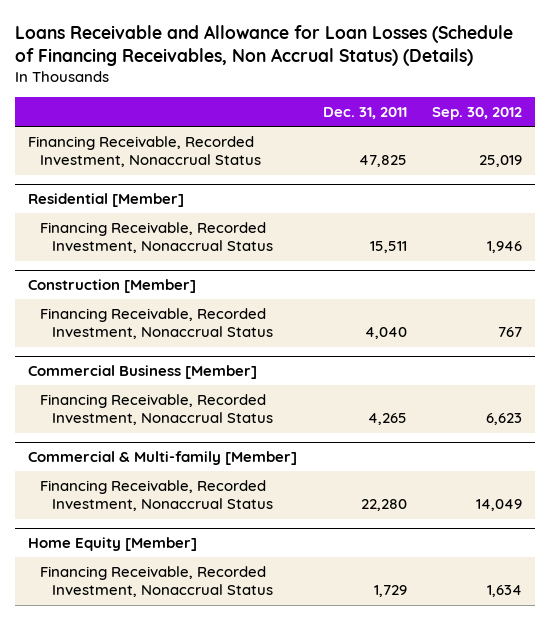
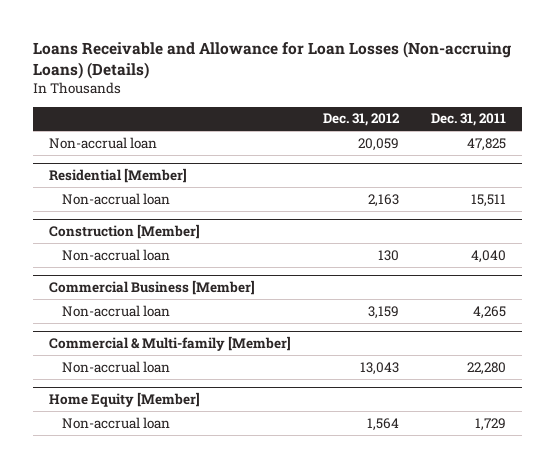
- Loans Receivable and Allowance for Loan Losses (Schedule of Financing Receivables, Non Accrual Status) (Details)
+ Loans Receivable and Allowance for Loan Losses (Non-accruing Loans) (Details)
- | Dec. 31, 2011 | Sep. 30, 2012
+ | Dec. 31, 2012 | Dec. 31, 2011
- Financing Receivable, Recorded Investment, Nonaccrual Status | 47,825 | 25,019
+ Non-accrual loan | 20,059 | 47,825
@ Residential [Member]
- Financing Receivable, Recorded Investment, Nonaccrual Status | 15,511 | 1,946
+ Non-accrual loan | 2,163 | 15,511
@ Construction [Member]
- Financing Receivable, Recorded Investment, Nonaccrual Status | 4,040 | 767
+ Non-accrual loan | 130 | 4,040
@ Commercial Business [Member]
- Financing Receivable, Recorded Investment, Nonaccrual Status | 4,265 | 6,623
+ Non-accrual loan | 3,159 | 4,265
@ Commercial & Multi-family [Member]
- Financing Receivable, Recorded Investment, Nonaccrual Status | 22,280 | 14,049
+ Non-accrual loan | 13,043 | 22,280
@ Home Equity [Member]
- Financing Receivable, Recorded Investment, Nonaccrual Status | 1,729 | 1,634
+ Non-accrual loan | 1,564 | 1,729

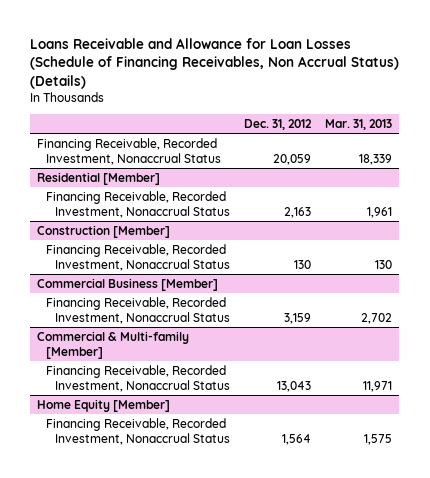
- Loans Receivable and Allowance for Loan Losses (Non-accruing Loans) (Details)
+ Loans Receivable and Allowance for Loan Losses (Schedule of Financing Receivables, Non Accrual Status) (Details)
- | Dec. 31, 2012 | Dec. 31, 2011
+ | Dec. 31, 2012 | Mar. 31, 2013
- Non-accrual loan | 20,059 | 47,825
+ Financing Receivable, Recorded Investment, Nonaccrual Status | 20,059 | 18,339
@ Residential [Member]
- Non-accrual loan | 2,163 | 15,511
+ Financing Receivable, Recorded Investment, Nonaccrual Status | 2,163 | 1,961
@ Construction [Member]
- Non-accrual loan | 130 | 4,040
+ Financing Receivable, Recorded Investment, Nonaccrual Status | 130 | 130
@ Commercial Business [Member]
- Non-accrual loan | 3,159 | 4,265
+ Financing Receivable, Recorded Investment, Nonaccrual Status | 3,159 | 2,702
@ Commercial & Multi-family [Member]
- Non-accrual loan | 13,043 | 22,280
+ Financing Receivable, Recorded Investment, Nonaccrual Status | 13,043 | 11,971
@ Home Equity [Member]
- Non-accrual loan | 1,564 | 1,729
+ Financing Receivable, Recorded Investment, Nonaccrual Status | 1,564 | 1,575

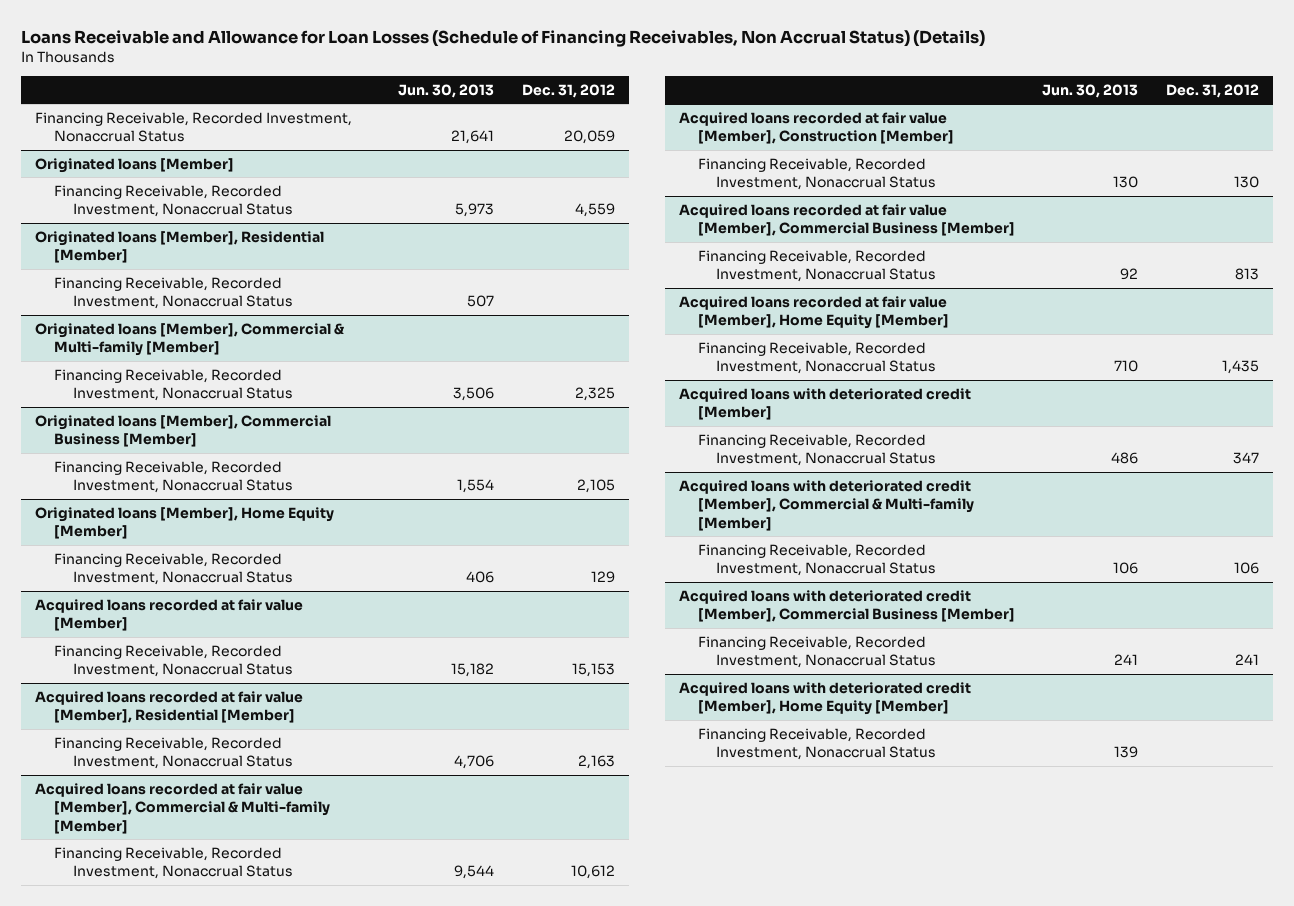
- | Dec. 31, 2012 | Mar. 31, 2013
+ | Jun. 30, 2013 | Dec. 31, 2012
- Residential [Member]
+ Originated loans [Member]
+ Financing Receivable, Recorded Investment, Nonaccrual Status | 5,973 | 4,559
+ Originated loans [Member], Residential [Member]
+ Financing Receivable, Recorded Investment, Nonaccrual Status | 507 |
+ Originated loans [Member], Commercial & Multi-family [Member]
+ Financing Receivable, Recorded Investment, Nonaccrual Status | 3,506 | 2,325
+ Originated loans [Member], Commercial Business [Member]
+ Financing Receivable, Recorded Investment, Nonaccrual Status | 1,554 | 2,105
+ Originated loans [Member], Home Equity [Member]
+ Financing Receivable, Recorded Investment, Nonaccrual Status | 406 | 129
+ Acquired loans recorded at fair value [Member]
+ Financing Receivable, Recorded Investment, Nonaccrual Status | 15,182 | 15,153
+ Acquired loans recorded at fair value [Member], Residential [Member]
- Construction [Member]
+ Acquired loans recorded at fair value [Member], Commercial & Multi-family [Member]
+ Financing Receivable, Recorded Investment, Nonaccrual Status | 9,544 | 10,612
+ Acquired loans recorded at fair value [Member], Construction [Member]
- Commercial Business [Member]
- Financing Receivable, Recorded Investment, Nonaccrual Status | 3,159 | 2,702
- Commercial & Multi-family [Member]
- Financing Receivable, Recorded Investment, Nonaccrual Status | 13,043 | 11,971
- Home Equity [Member]
- Financing Receivable, Recorded Investment, Nonaccrual Status | 1,564 | 1,575
+ Acquired loans recorded at fair value [Member], Commercial Business [Member]
+ Financing Receivable, Recorded Investment, Nonaccrual Status | 92 | 813
+ Acquired loans recorded at fair value [Member], Home Equity [Member]
+ Financing Receivable, Recorded Investment, Nonaccrual Status | 710 | 1,435
+ Acquired loans with deteriorated credit [Member]
+ Financing Receivable, Recorded Investment, Nonaccrual Status | 486 | 347
+ Acquired loans with deteriorated credit [Member], Commercial & Multi-family [Member]
+ Financing Receivable, Recorded Investment, Nonaccrual Status | 106 | 106
+ Acquired loans with deteriorated credit [Member], Commercial Business [Member]
+ Financing Receivable, Recorded Investment, Nonaccrual Status | 241 | 241
+ Acquired loans with deteriorated credit [Member], Home Equity [Member]
+ Financing Receivable, Recorded Investment, Nonaccrual Status | 139 |

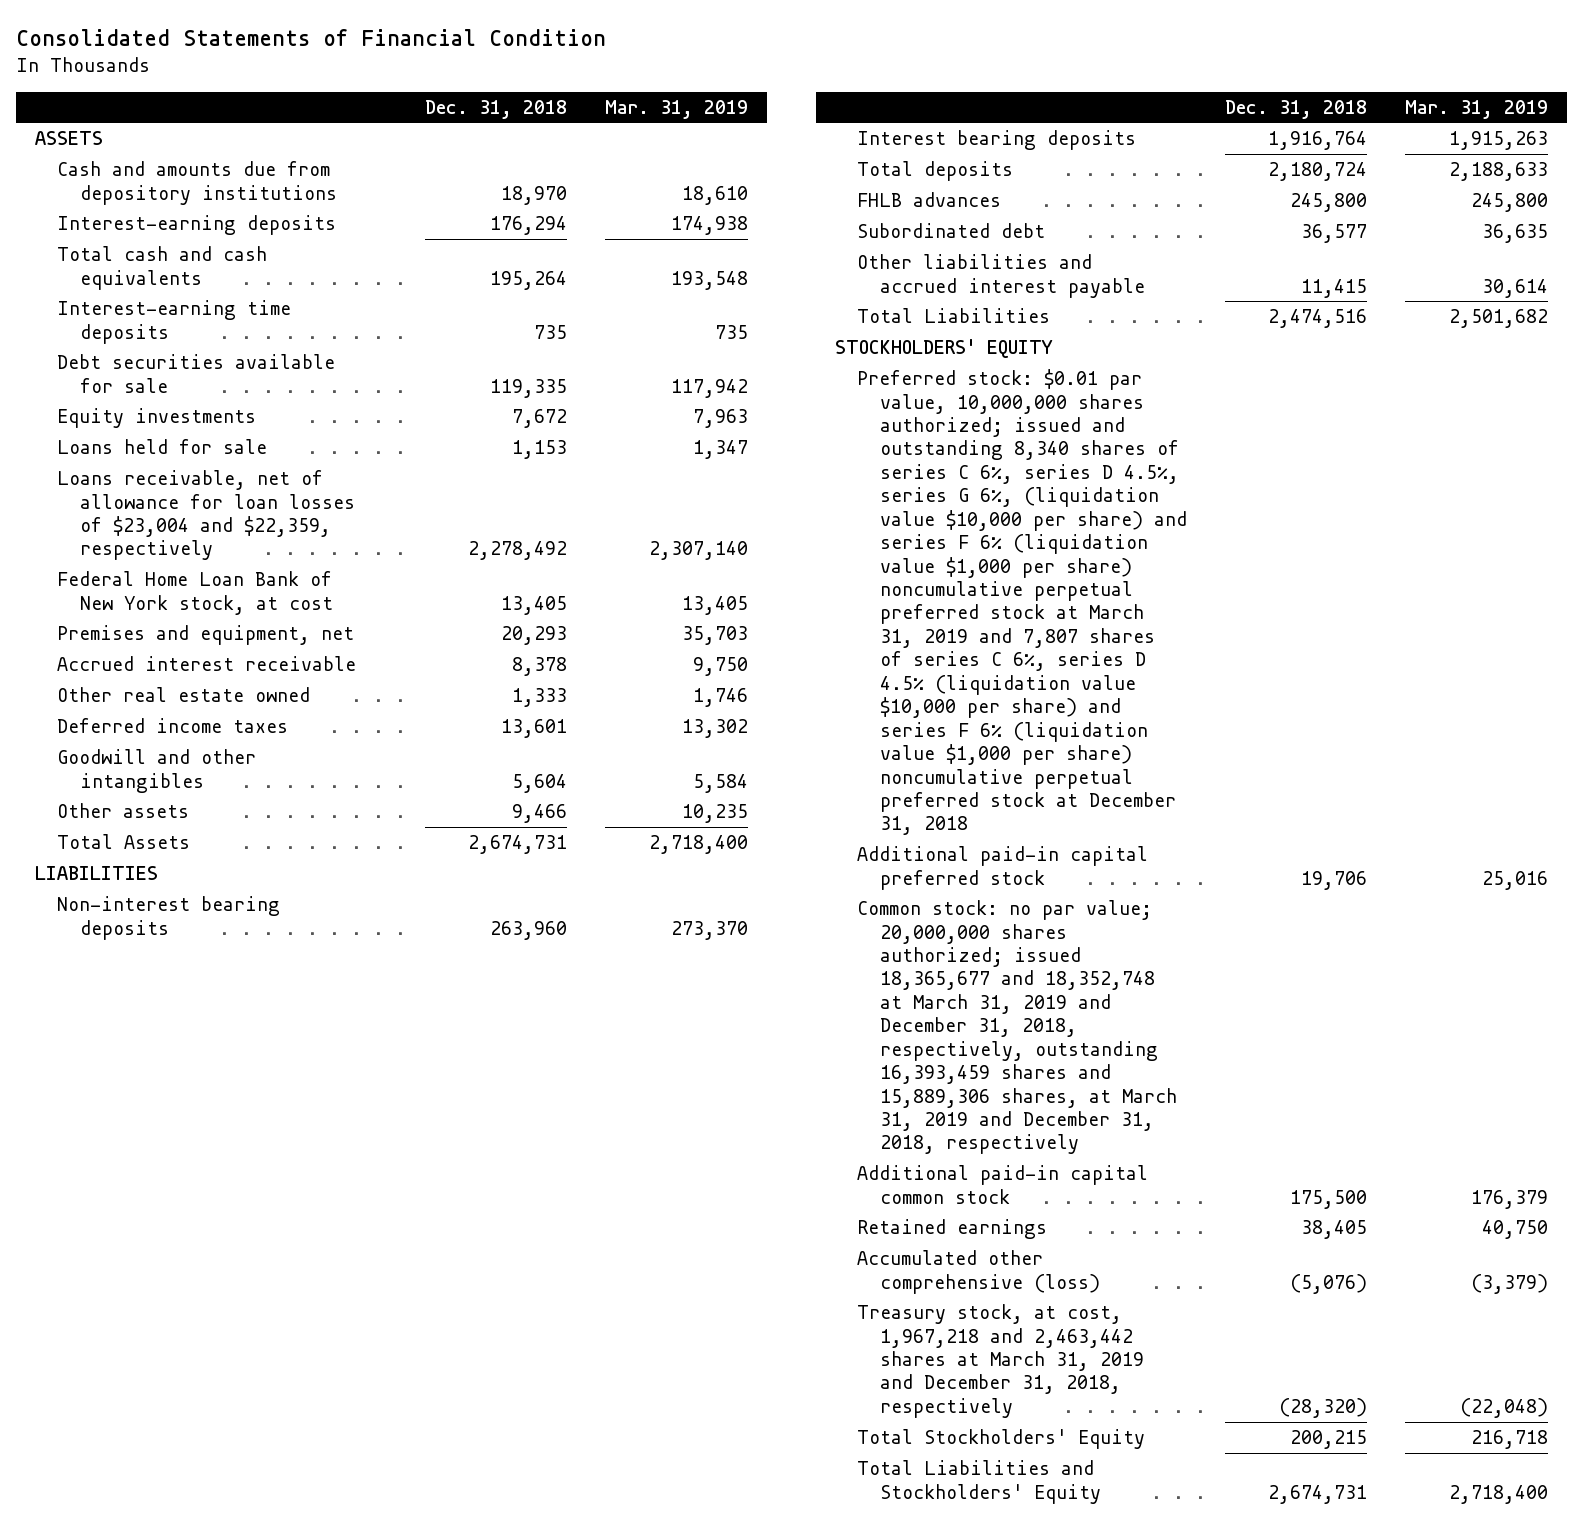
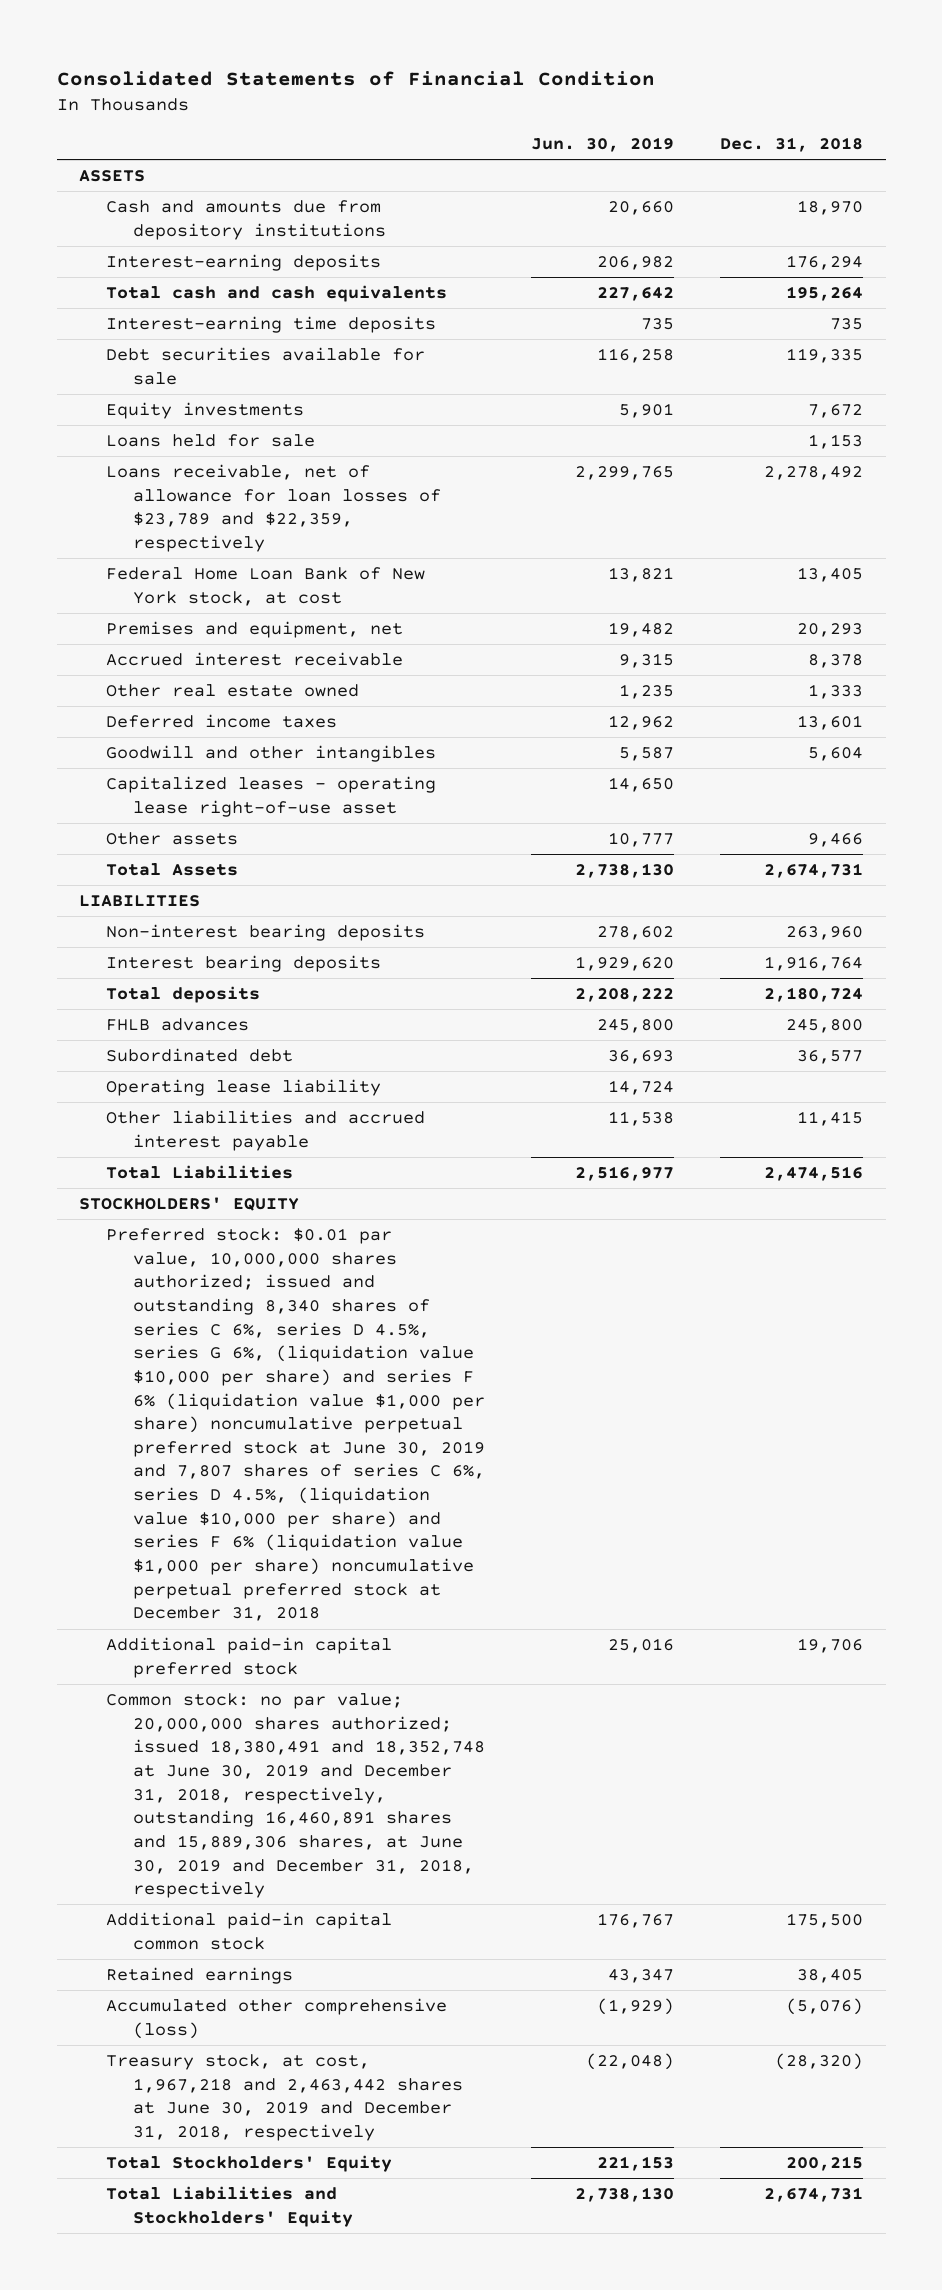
- | Dec. 31, 2018 | Mar. 31, 2019
+ | Jun. 30, 2019 | Dec. 31, 2018
- Loans receivable, net of allowance for loan losses of $23,004 and $22,359, respectively | 2,278,492 | 2,307,140
+ Loans receivable, net of allowance for loan losses of $23,789 and $22,359, respectively | 2,299,765 | 2,278,492
+ Capitalized leases - operating lease right-of-use asset | 14,650 |
+ Operating lease liability | 14,724 |
- Preferred stock: $0.01 par value, 10,000,000 shares authorized; issued and outstanding 8,340 shares of series C 6%, series D 4.5%, series G 6%, (liquidation value $10,000 per share) and series F 6% (liquidation value $1,000 per share) noncumulative perpetual preferred stock at March 31, 2019 and 7,807 shares of series C 6%, series D 4.5% (liquidation value $10,000 per share) and series F 6% (liquidation value $1,000 per share) noncumulative perpetual preferred stock at December 31, 2018
+ Preferred stock: $0.01 par value, 10,000,000 shares authorized; issued and outstanding 8,340 shares of series C 6%, series D 4.5%, series G 6%, (liquidation value $10,000 per share) and series F 6% (liquidation value $1,000 per share) noncumulative perpetual preferred stock at June 30, 2019 and 7,807 shares of series C 6%, series D 4.5%, (liquidation value $10,000 per share) and series F 6% (liquidation value $1,000 per share) noncumulative perpetual preferred stock at December 31, 2018
- Common stock: no par value; 20,000,000 shares authorized; issued 18,365,677 and 18,352,748 at March 31, 2019 and December 31, 2018, respectively, outstanding 16,393,459 shares and 15,889,306 shares, at March 31, 2019 and December 31, 2018, respectively
+ Common stock: no par value; 20,000,000 shares authorized; issued 18,380,491 and 18,352,748 at June 30, 2019 and December 31, 2018, respectively, outstanding 16,460,891 shares and 15,889,306 shares, at June 30, 2019 and December 31, 2018, respectively
- Treasury stock, at cost, 1,967,218 and 2,463,442 shares at March 31, 2019 and December 31, 2018, respectively | (28,320) | (22,048)
+ Treasury stock, at cost, 1,967,218 and 2,463,442 shares at June 30, 2019 and December 31, 2018, respectively | (22,048) | (28,320)

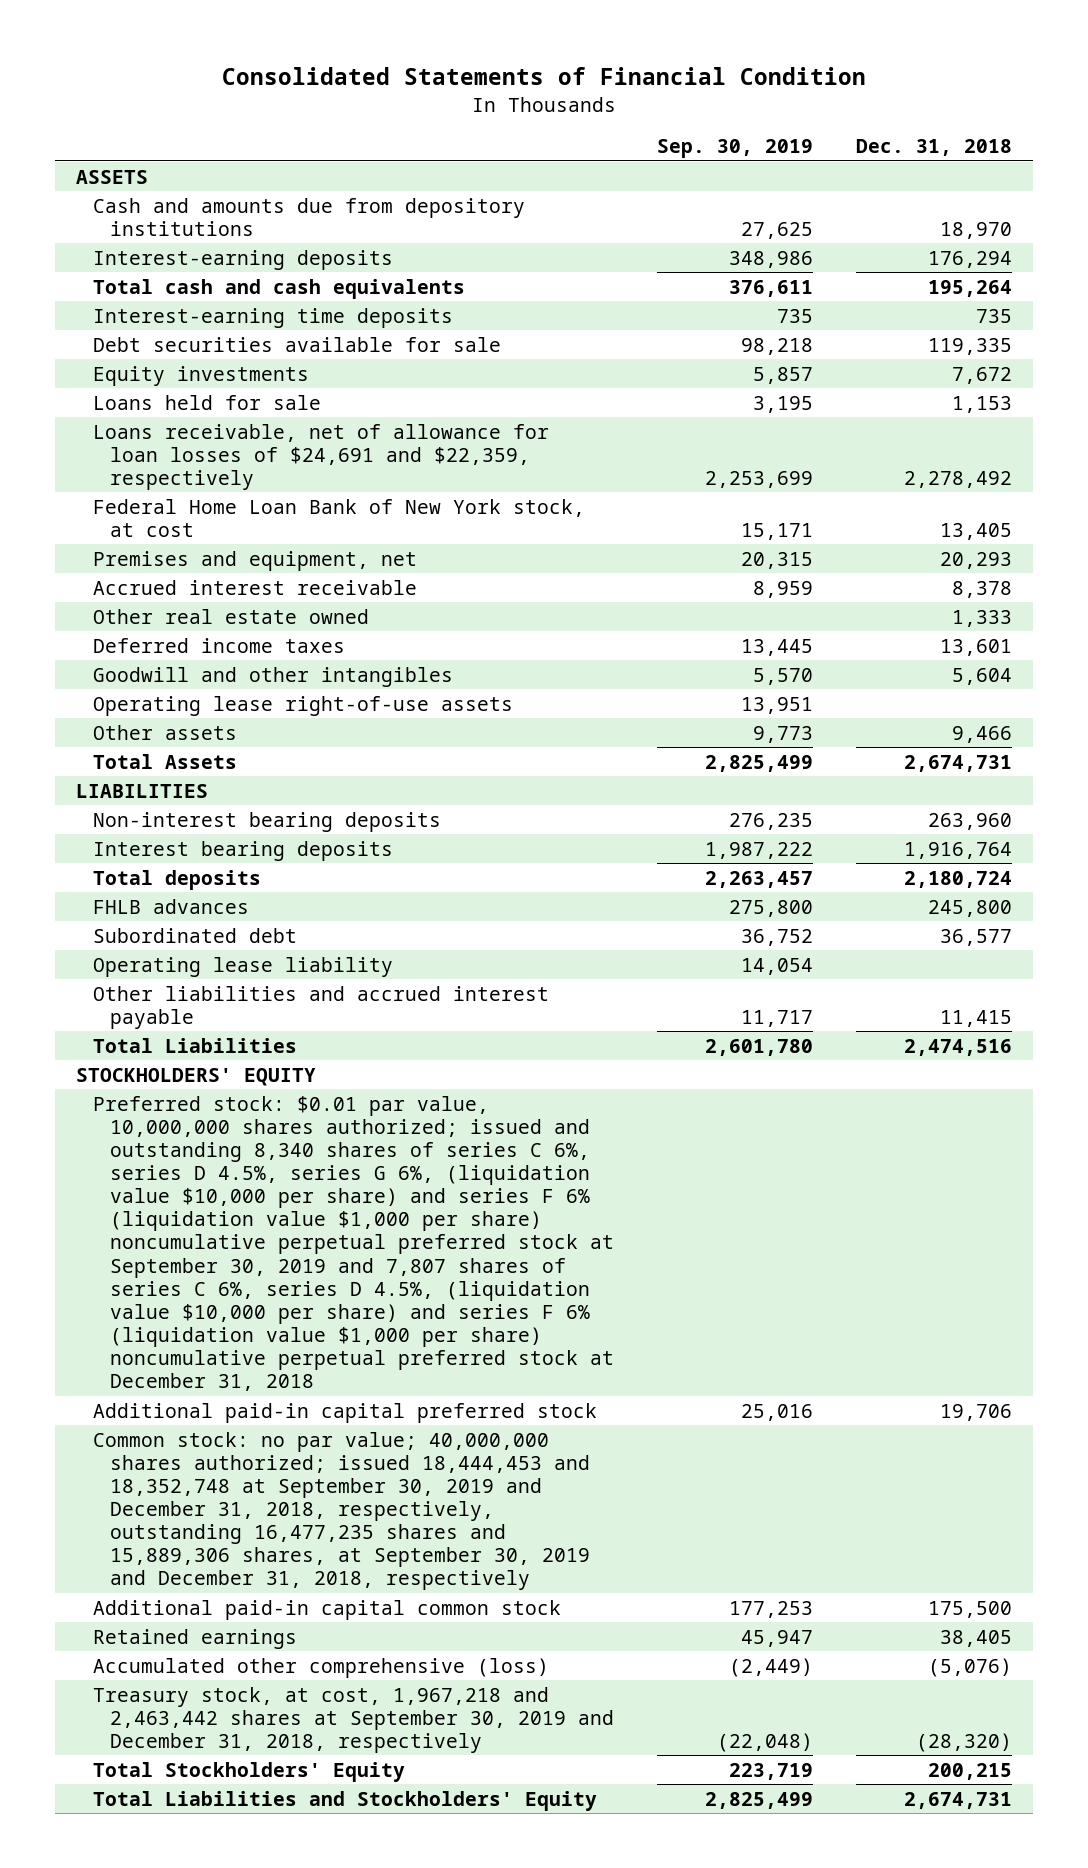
- | Jun. 30, 2019 | Dec. 31, 2018
+ | Sep. 30, 2019 | Dec. 31, 2018
- Loans receivable, net of allowance for loan losses of $23,789 and $22,359, respectively | 2,299,765 | 2,278,492
+ Loans receivable, net of allowance for loan losses of $24,691 and $22,359, respectively | 2,253,699 | 2,278,492
- Capitalized leases - operating lease right-of-use asset | 14,650 |
+ Operating lease right-of-use assets | 13,951 |
- Preferred stock: $0.01 par value, 10,000,000 shares authorized; issued and outstanding 8,340 shares of series C 6%, series D 4.5%, series G 6%, (liquidation value $10,000 per share) and series F 6% (liquidation value $1,000 per share) noncumulative perpetual preferred stock at June 30, 2019 and 7,807 shares of series C 6%, series D 4.5%, (liquidation value $10,000 per share) and series F 6% (liquidation value $1,000 per share) noncumulative perpetual preferred stock at December 31, 2018
+ Preferred stock: $0.01 par value, 10,000,000 shares authorized; issued and outstanding 8,340 shares of series C 6%, series D 4.5%, series G 6%, (liquidation value $10,000 per share) and series F 6% (liquidation value $1,000 per share) noncumulative perpetual preferred stock at September 30, 2019 and 7,807 shares of series C 6%, series D 4.5%, (liquidation value $10,000 per share) and series F 6% (liquidation value $1,000 per share) noncumulative perpetual preferred stock at December 31, 2018
- Common stock: no par value; 20,000,000 shares authorized; issued 18,380,491 and 18,352,748 at June 30, 2019 and December 31, 2018, respectively, outstanding 16,460,891 shares and 15,889,306 shares, at June 30, 2019 and December 31, 2018, respectively
+ Common stock: no par value; 40,000,000 shares authorized; issued 18,444,453 and 18,352,748 at September 30, 2019 and December 31, 2018, respectively, outstanding 16,477,235 shares and 15,889,306 shares, at September 30, 2019 and December 31, 2018, respectively
- Treasury stock, at cost, 1,967,218 and 2,463,442 shares at June 30, 2019 and December 31, 2018, respectively | (22,048) | (28,320)
+ Treasury stock, at cost, 1,967,218 and 2,463,442 shares at September 30, 2019 and December 31, 2018, respectively | (22,048) | (28,320)

